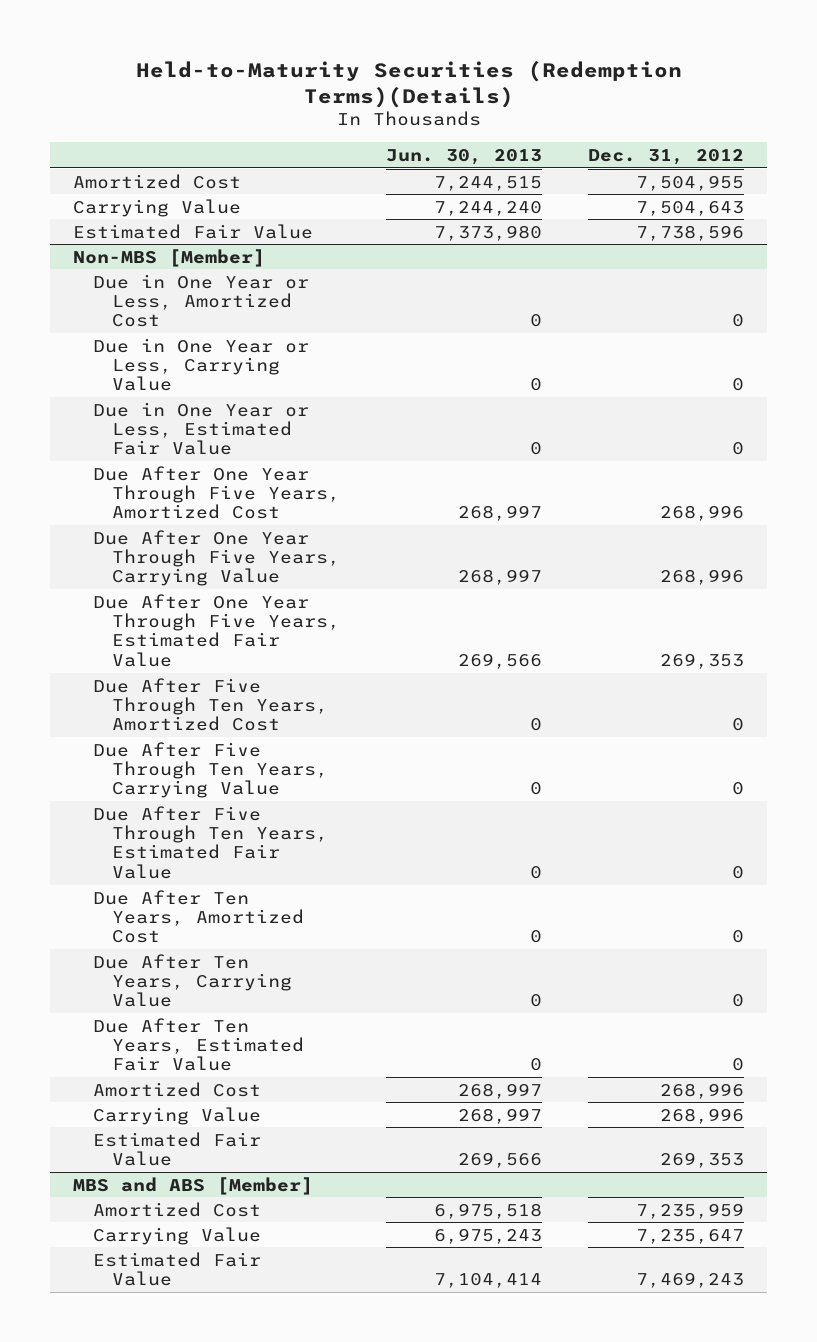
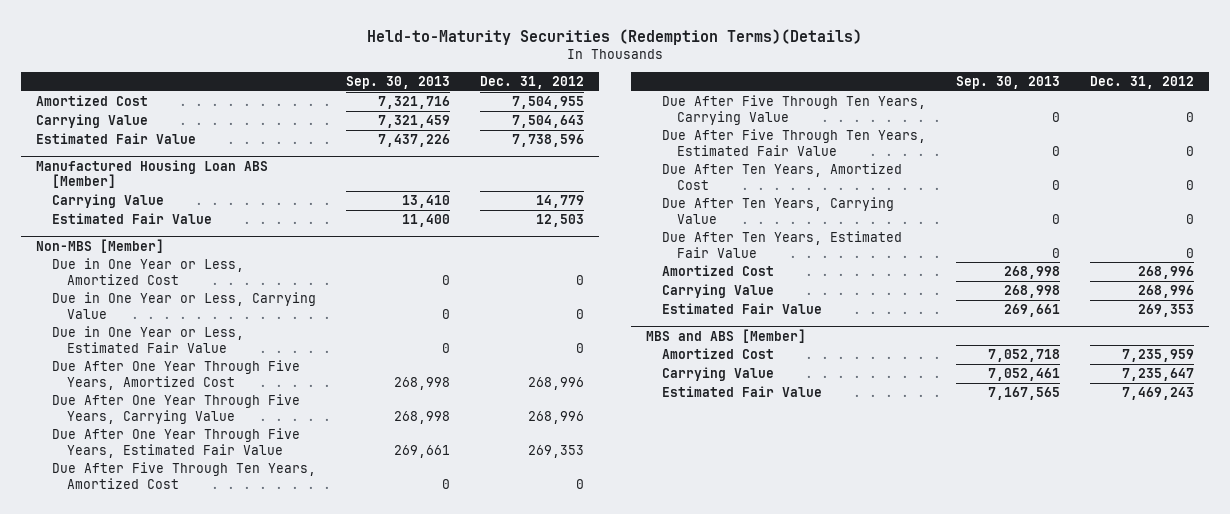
- | Jun. 30, 2013 | Dec. 31, 2012
+ | Sep. 30, 2013 | Dec. 31, 2012
+ Manufactured Housing Loan ABS [Member]
+ Carrying Value | 13,410 | 14,779
+ Estimated Fair Value | 11,400 | 12,503

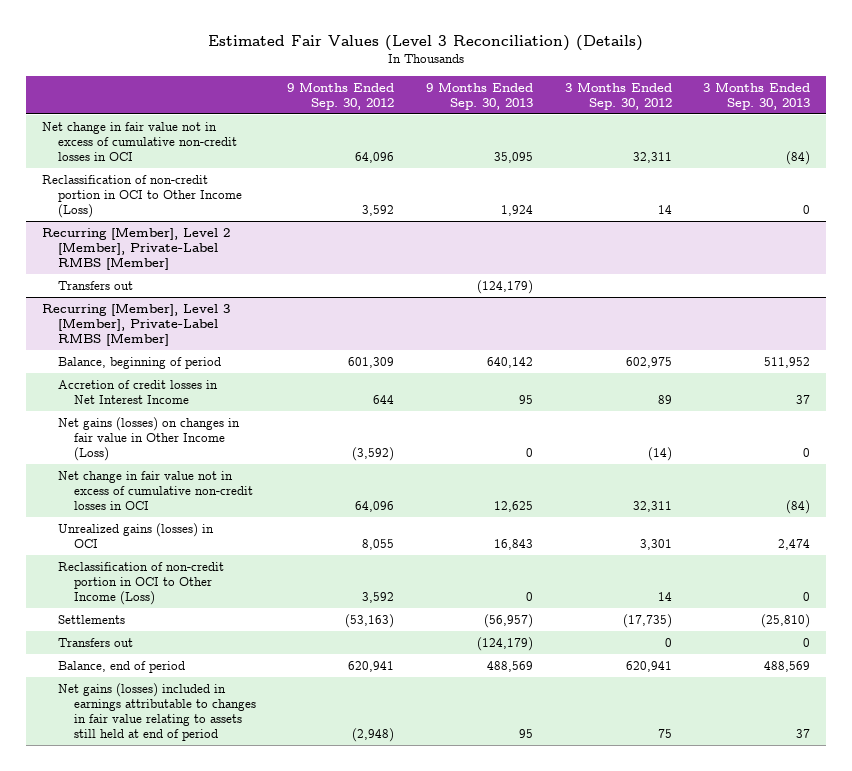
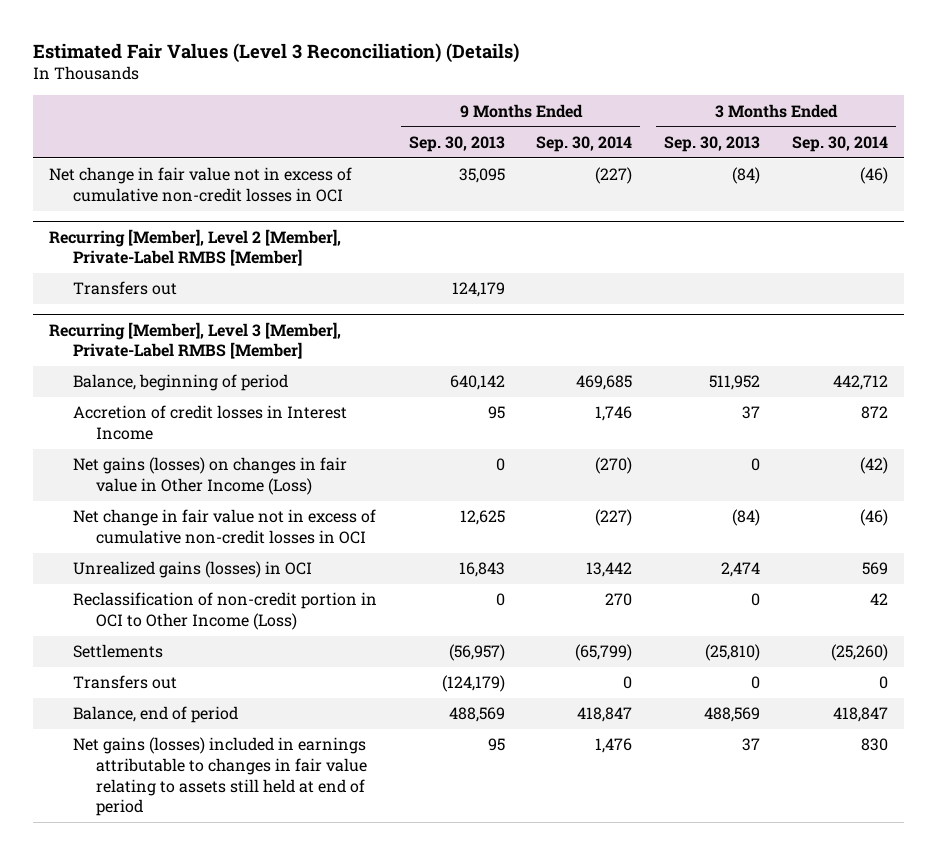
- | 9 Months Ended Sep. 30, 2012 | 9 Months Ended Sep. 30, 2013 | 3 Months Ended Sep. 30, 2012 | 3 Months Ended Sep. 30, 2013
+ | 9 Months Ended Sep. 30, 2013 | 9 Months Ended Sep. 30, 2014 | 3 Months Ended Sep. 30, 2013 | 3 Months Ended Sep. 30, 2014
- Reclassification of non-credit portion in OCI to Other Income (Loss) | 3,592 | 1,924 | 14 | 0
@ Recurring [Member], Level 2 [Member], Private-Label RMBS [Member]
- Transfers out | | (124,179) | |
+ Transfers out | 124,179 | | |
@ Recurring [Member], Level 3 [Member], Private-Label RMBS [Member]
- Accretion of credit losses in Net Interest Income | 644 | 95 | 89 | 37
+ Accretion of credit losses in Interest Income | 95 | 1,746 | 37 | 872

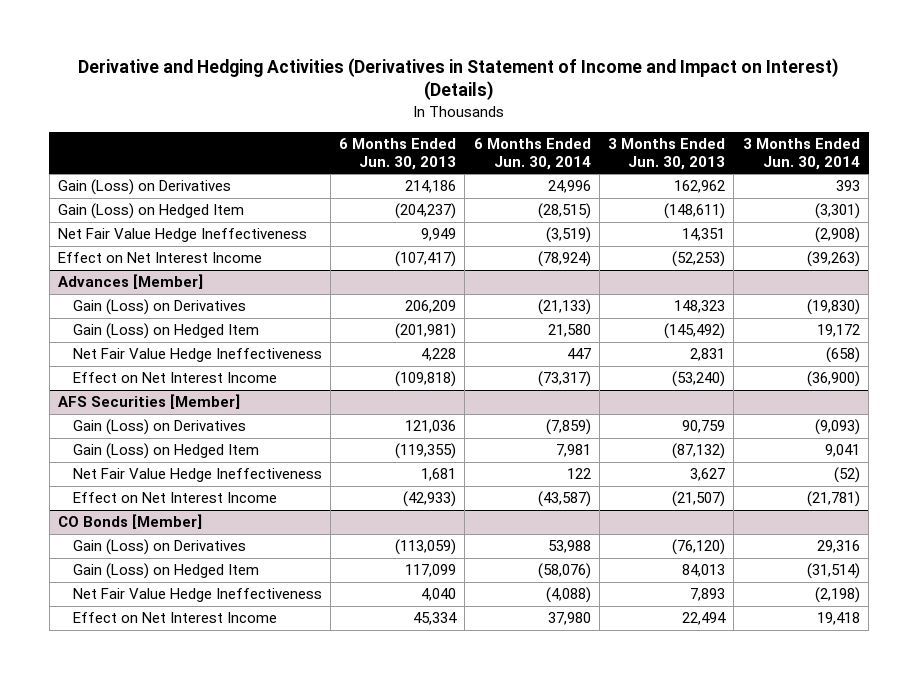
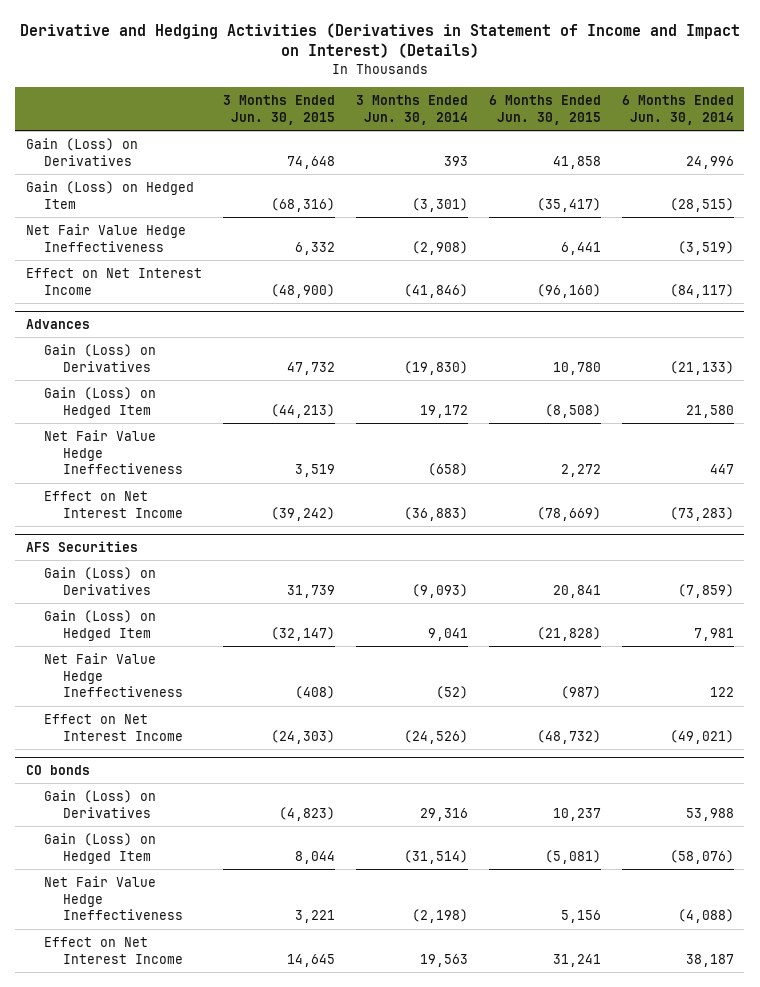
- | 6 Months Ended Jun. 30, 2013 | 6 Months Ended Jun. 30, 2014 | 3 Months Ended Jun. 30, 2013 | 3 Months Ended Jun. 30, 2014
+ | 3 Months Ended Jun. 30, 2015 | 3 Months Ended Jun. 30, 2014 | 6 Months Ended Jun. 30, 2015 | 6 Months Ended Jun. 30, 2014
- Effect on Net Interest Income | (107,417) | (78,924) | (52,253) | (39,263)
- Advances [Member]
+ Effect on Net Interest Income | (48,900) | (41,846) | (96,160) | (84,117)
+ Advances
- Effect on Net Interest Income | (109,818) | (73,317) | (53,240) | (36,900)
- AFS Securities [Member]
+ Effect on Net Interest Income | (39,242) | (36,883) | (78,669) | (73,283)
+ AFS Securities
- Effect on Net Interest Income | (42,933) | (43,587) | (21,507) | (21,781)
- CO Bonds [Member]
+ Effect on Net Interest Income | (24,303) | (24,526) | (48,732) | (49,021)
+ CO bonds
- Effect on Net Interest Income | 45,334 | 37,980 | 22,494 | 19,418
+ Effect on Net Interest Income | 14,645 | 19,563 | 31,241 | 38,187

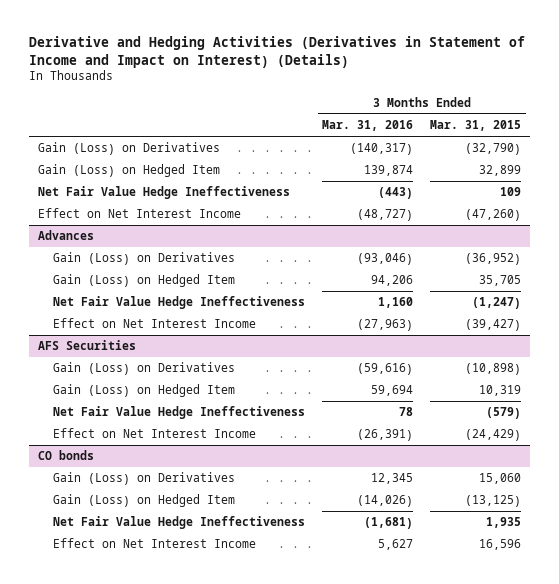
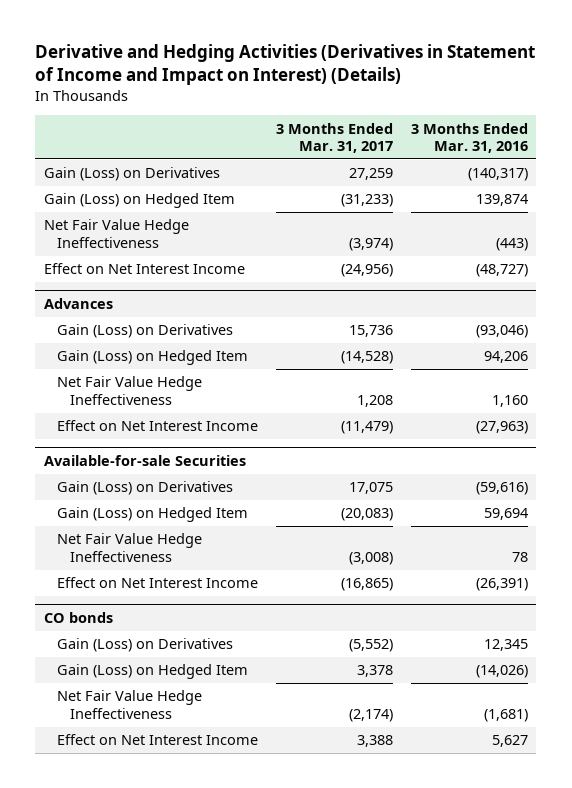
- | 3 Months Ended Mar. 31, 2016 | 3 Months Ended Mar. 31, 2015
+ | 3 Months Ended Mar. 31, 2017 | 3 Months Ended Mar. 31, 2016
- AFS Securities
+ Available-for-sale Securities

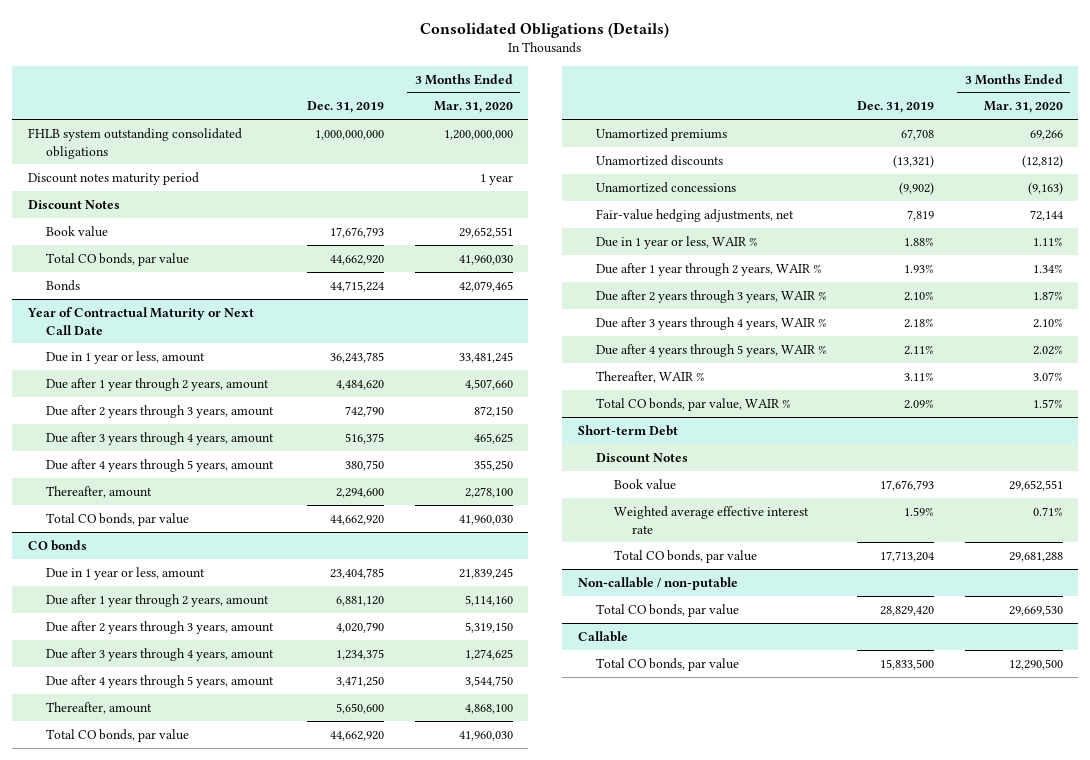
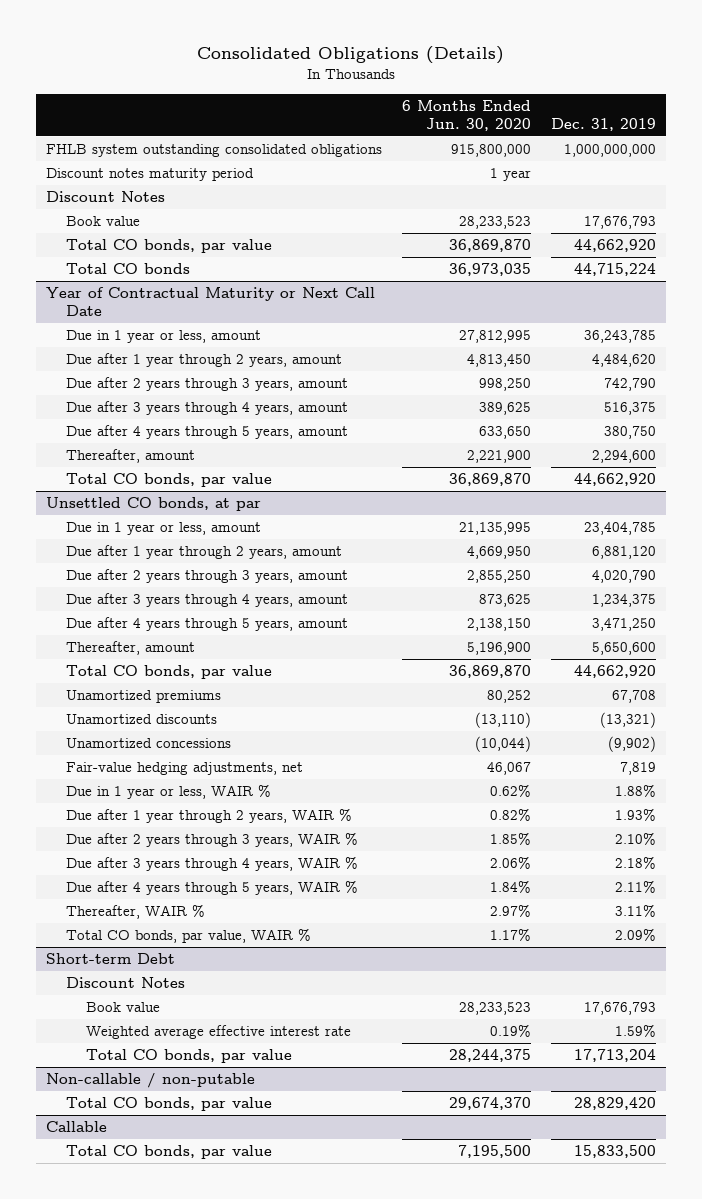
- | Dec. 31, 2019 | 3 Months Ended Mar. 31, 2020
+ | 6 Months Ended Jun. 30, 2020 | Dec. 31, 2019
- Bonds | 44,715,224 | 42,079,465
+ Total CO bonds | 36,973,035 | 44,715,224
- CO bonds
+ Unsettled CO bonds, at par

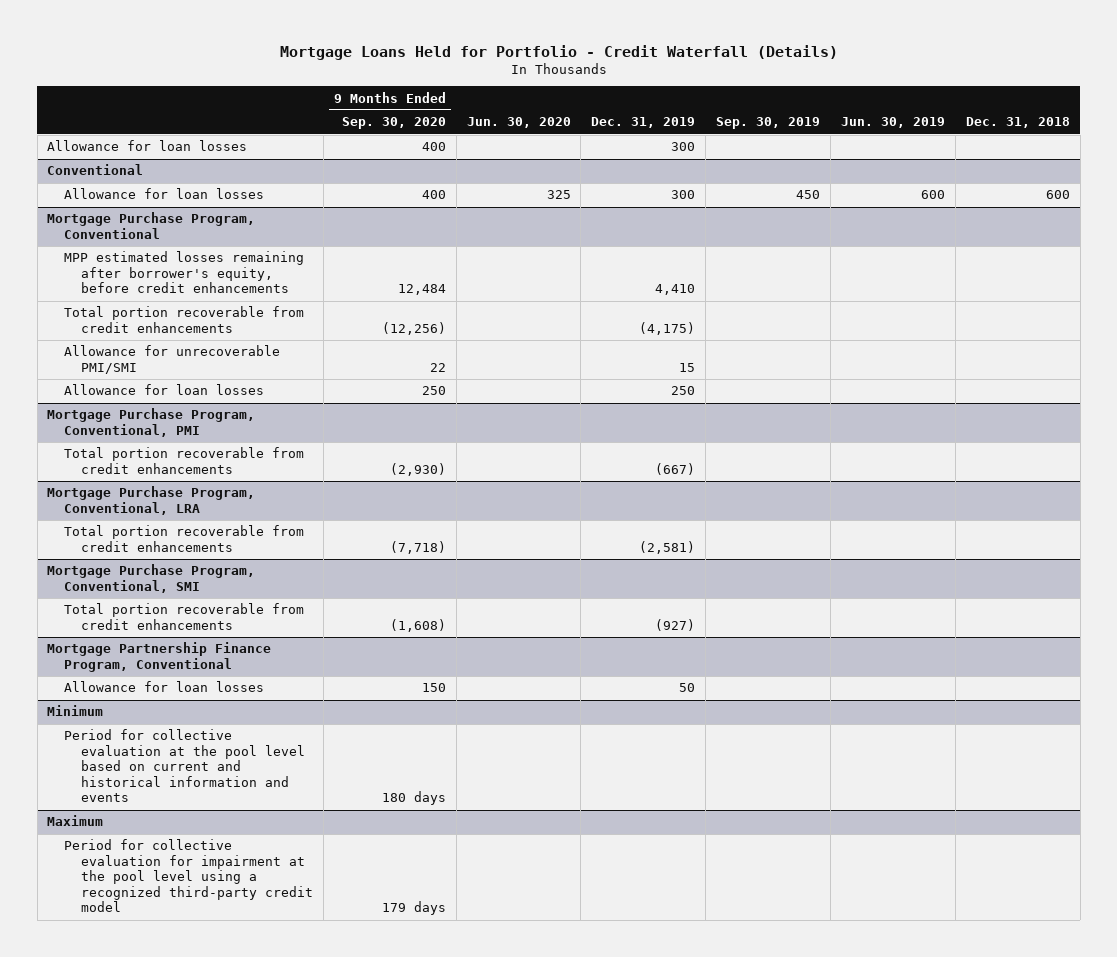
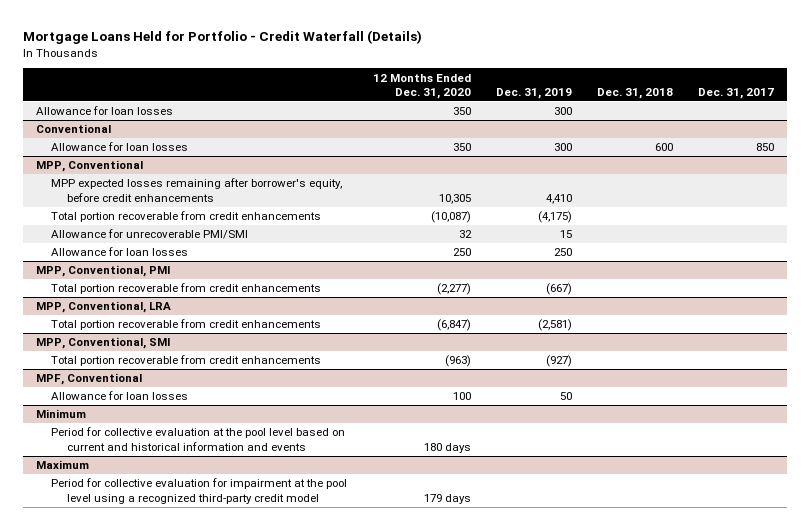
- | 9 Months Ended Sep. 30, 2020 | Jun. 30, 2020 | Dec. 31, 2019 | Sep. 30, 2019 | Jun. 30, 2019 | Dec. 31, 2018
+ | 12 Months Ended Dec. 31, 2020 | Dec. 31, 2019 | Dec. 31, 2018 | Dec. 31, 2017
- Mortgage Purchase Program, Conventional
- MPP estimated losses remaining after borrower's equity, before credit enhancements | 12,484 | | 4,410 | | |
+ MPP, Conventional
+ MPP expected losses remaining after borrower's equity, before credit enhancements | 10,305 | 4,410 | |
- Mortgage Purchase Program, Conventional, PMI
+ MPP, Conventional, PMI
- Mortgage Purchase Program, Conventional, LRA
+ MPP, Conventional, LRA
- Mortgage Purchase Program, Conventional, SMI
+ MPP, Conventional, SMI
- Mortgage Partnership Finance Program, Conventional
+ MPF, Conventional

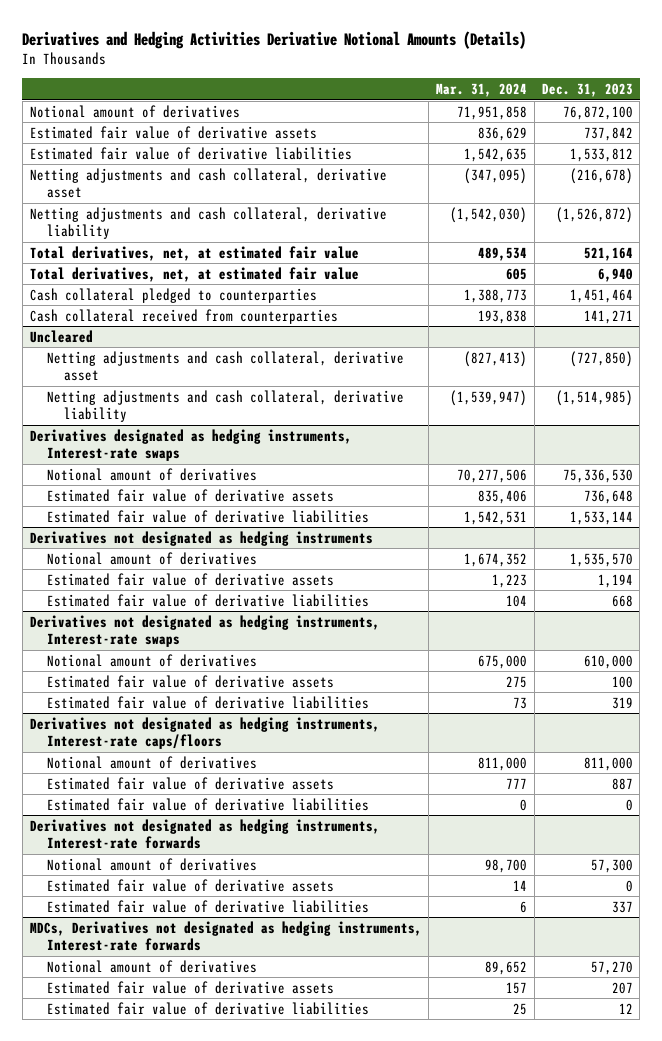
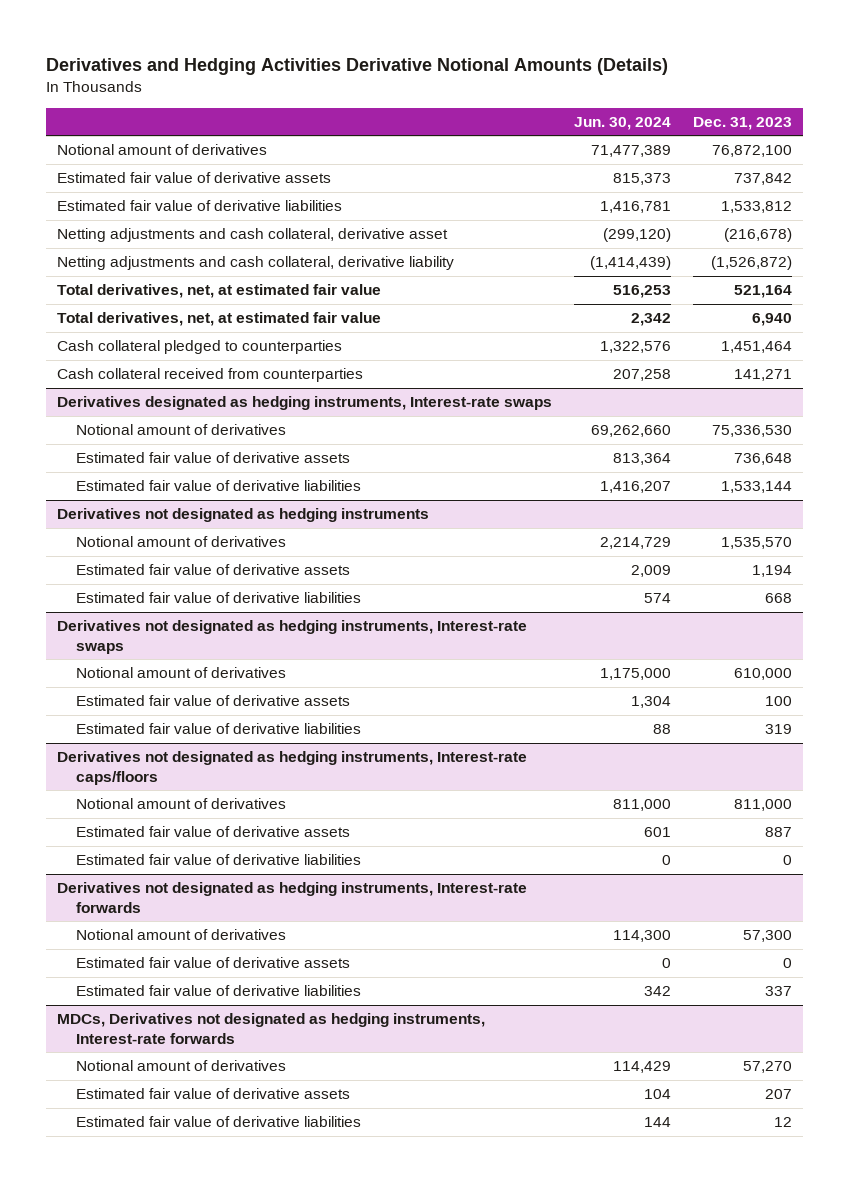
- | Mar. 31, 2024 | Dec. 31, 2023
+ | Jun. 30, 2024 | Dec. 31, 2023
- Uncleared
- Netting adjustments and cash collateral, derivative asset | (827,413) | (727,850)
- Netting adjustments and cash collateral, derivative liability | (1,539,947) | (1,514,985)

